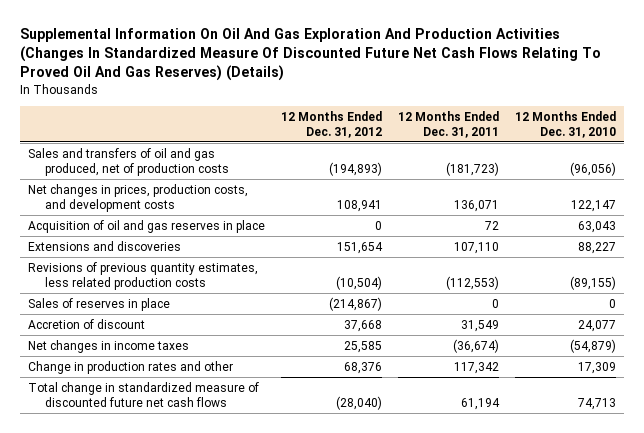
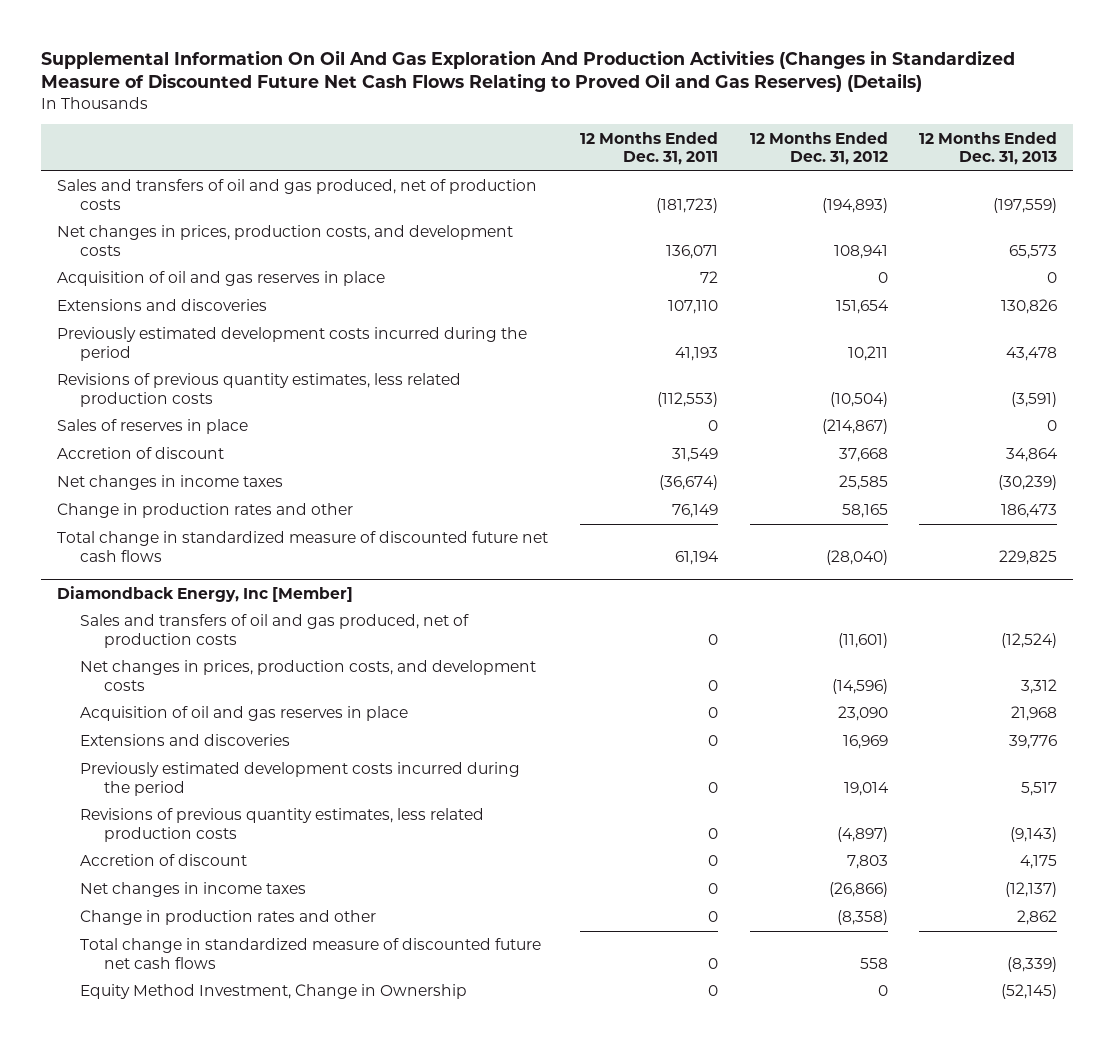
- Supplemental Information On Oil And Gas Exploration And Production Activities (Changes In Standardized Measure Of Discounted Future Net Cash Flows Relating To Proved Oil And Gas Reserves) (Details)
+ Supplemental Information On Oil And Gas Exploration And Production Activities (Changes in Standardized Measure of Discounted Future Net Cash Flows Relating to Proved Oil and Gas Reserves) (Details)
- | 12 Months Ended Dec. 31, 2012 | 12 Months Ended Dec. 31, 2011 | 12 Months Ended Dec. 31, 2010
+ | 12 Months Ended Dec. 31, 2011 | 12 Months Ended Dec. 31, 2012 | 12 Months Ended Dec. 31, 2013
+ Previously estimated development costs incurred during the period | 41,193 | 10,211 | 43,478
- Change in production rates and other | 68,376 | 117,342 | 17,309
+ Change in production rates and other | 76,149 | 58,165 | 186,473
+ Diamondback Energy, Inc [Member]
+ Sales and transfers of oil and gas produced, net of production costs | 0 | (11,601) | (12,524)
+ Net changes in prices, production costs, and development costs | 0 | (14,596) | 3,312
+ Acquisition of oil and gas reserves in place | 0 | 23,090 | 21,968
+ Extensions and discoveries | 0 | 16,969 | 39,776
+ Previously estimated development costs incurred during the period | 0 | 19,014 | 5,517
+ Revisions of previous quantity estimates, less related production costs | 0 | (4,897) | (9,143)
+ Accretion of discount | 0 | 7,803 | 4,175
+ Net changes in income taxes | 0 | (26,866) | (12,137)
+ Change in production rates and other | 0 | (8,358) | 2,862
+ Total change in standardized measure of discounted future net cash flows | 0 | 558 | (8,339)
+ Equity Method Investment, Change in Ownership | 0 | 0 | (52,145)

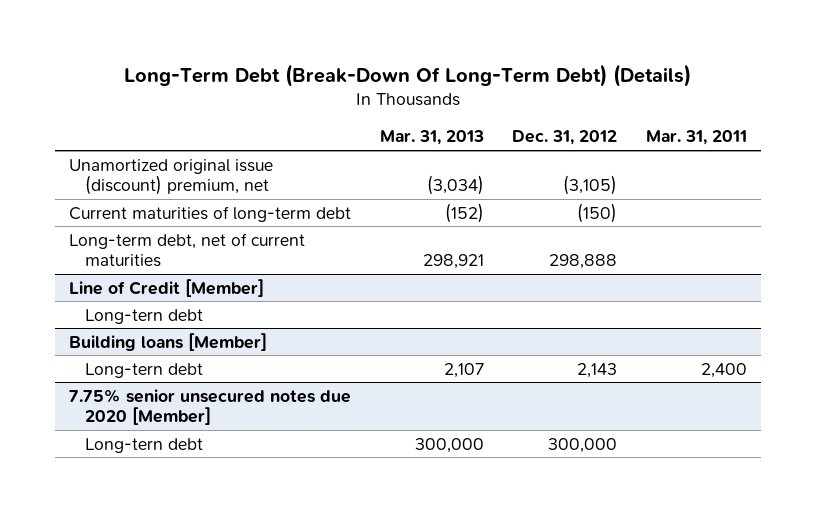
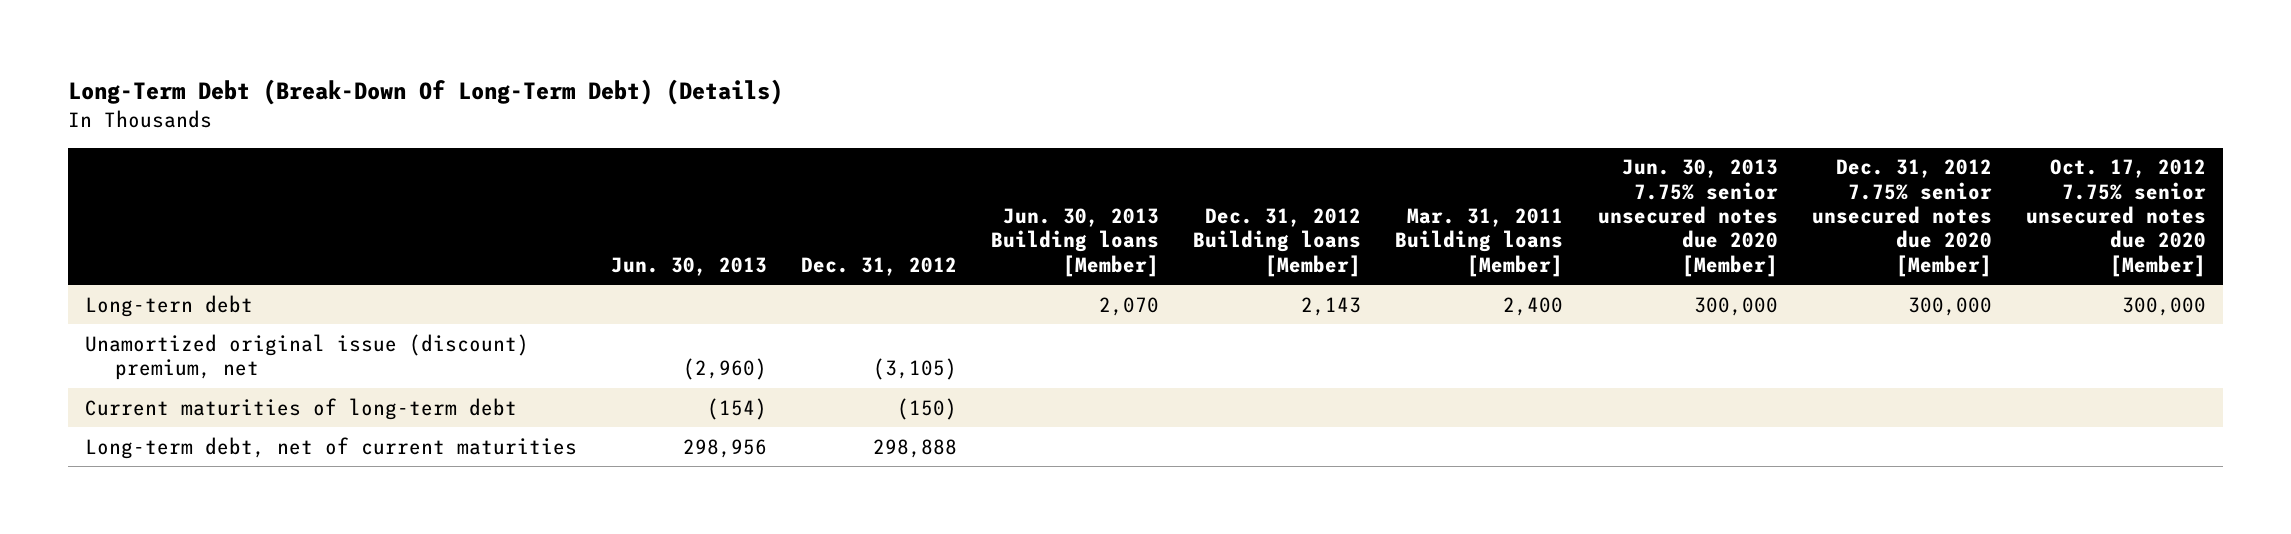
- | Mar. 31, 2013 | Dec. 31, 2012 | Mar. 31, 2011
+ | Jun. 30, 2013 | Dec. 31, 2012 | Jun. 30, 2013 Building loans [Member] | Dec. 31, 2012 Building loans [Member] | Mar. 31, 2011 Building loans [Member] | Jun. 30, 2013 7.75% senior unsecured notes due 2020 [Member] | Dec. 31, 2012 7.75% senior unsecured notes due 2020 [Member] | Oct. 17, 2012 7.75% senior unsecured notes due 2020 [Member]
+ Long-tern debt | | | 2,070 | 2,143 | 2,400 | 300,000 | 300,000 | 300,000
- Line of Credit [Member]
- Long-tern debt
- Building loans [Member]
- Long-tern debt | 2,107 | 2,143 | 2,400
- 7.75% senior unsecured notes due 2020 [Member]
- Long-tern debt | 300,000 | 300,000 |

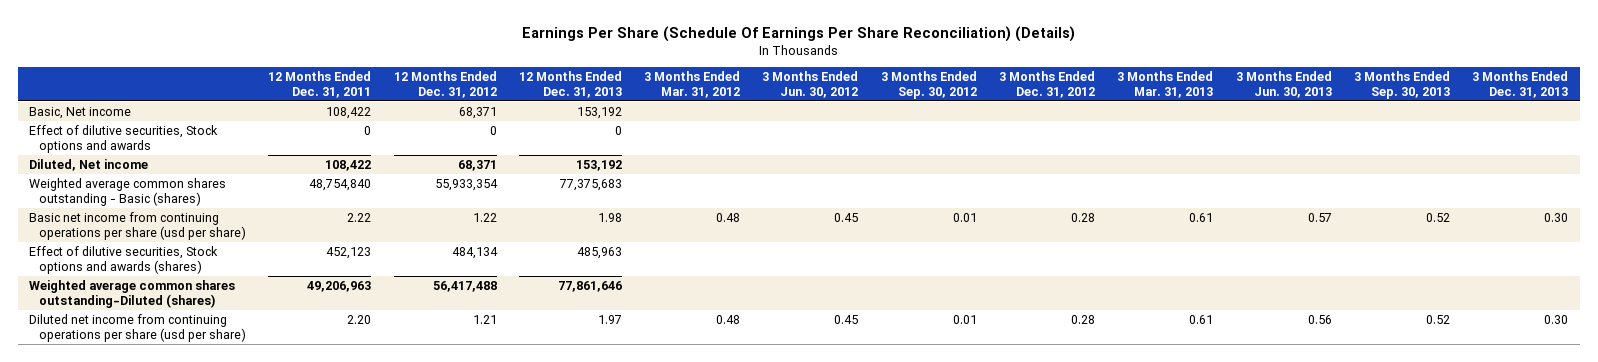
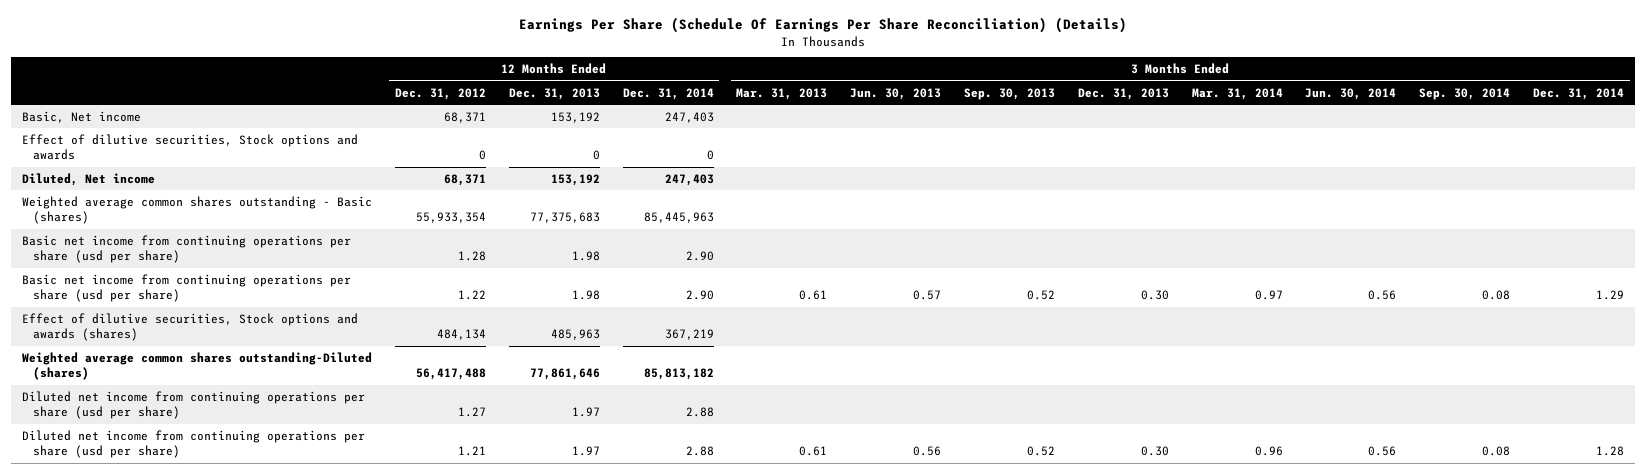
- | 12 Months Ended Dec. 31, 2011 | 12 Months Ended Dec. 31, 2012 | 12 Months Ended Dec. 31, 2013 | 3 Months Ended Mar. 31, 2012 | 3 Months Ended Jun. 30, 2012 | 3 Months Ended Sep. 30, 2012 | 3 Months Ended Dec. 31, 2012 | 3 Months Ended Mar. 31, 2013 | 3 Months Ended Jun. 30, 2013 | 3 Months Ended Sep. 30, 2013 | 3 Months Ended Dec. 31, 2013
+ | 12 Months Ended Dec. 31, 2012 | 12 Months Ended Dec. 31, 2013 | 12 Months Ended Dec. 31, 2014 | 3 Months Ended Mar. 31, 2013 | 3 Months Ended Jun. 30, 2013 | 3 Months Ended Sep. 30, 2013 | 3 Months Ended Dec. 31, 2013 | 3 Months Ended Mar. 31, 2014 | 3 Months Ended Jun. 30, 2014 | 3 Months Ended Sep. 30, 2014 | 3 Months Ended Dec. 31, 2014
+ Basic net income from continuing operations per share (usd per share) | 1.28 | 1.98 | 2.90 | | | | | | | |
+ Diluted net income from continuing operations per share (usd per share) | 1.27 | 1.97 | 2.88 | | | | | | | |

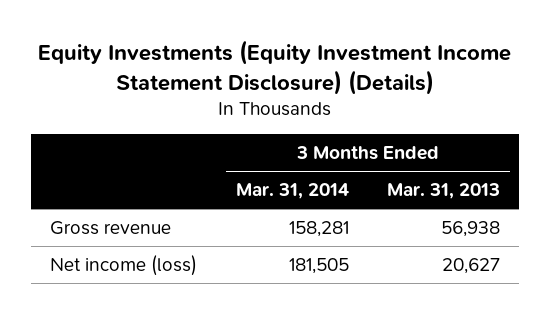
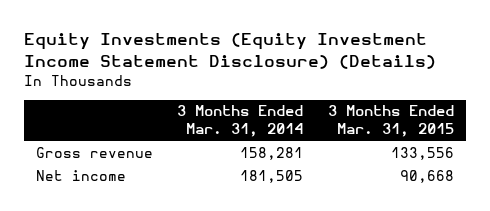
- | 3 Months Ended Mar. 31, 2014 | 3 Months Ended Mar. 31, 2013
+ | 3 Months Ended Mar. 31, 2014 | 3 Months Ended Mar. 31, 2015
- Net income (loss) | 181,505 | 20,627
+ Net income | 181,505 | 90,668

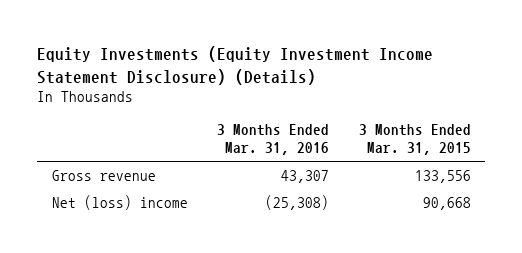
- | 3 Months Ended Mar. 31, 2014 | 3 Months Ended Mar. 31, 2015
+ | 3 Months Ended Mar. 31, 2016 | 3 Months Ended Mar. 31, 2015
- Net income | 181,505 | 90,668
+ Net (loss) income | (25,308) | 90,668

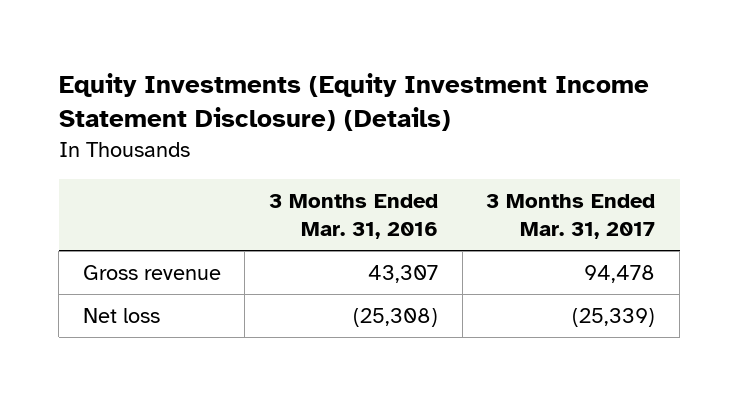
- | 3 Months Ended Mar. 31, 2016 | 3 Months Ended Mar. 31, 2015
+ | 3 Months Ended Mar. 31, 2016 | 3 Months Ended Mar. 31, 2017
- Net (loss) income | (25,308) | 90,668
+ Net loss | (25,308) | (25,339)

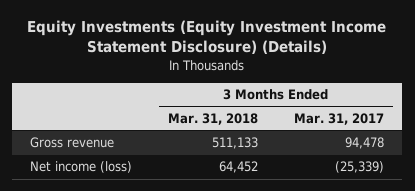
- | 3 Months Ended Mar. 31, 2016 | 3 Months Ended Mar. 31, 2017
+ | 3 Months Ended Mar. 31, 2018 | 3 Months Ended Mar. 31, 2017
- Net loss | (25,308) | (25,339)
+ Net income (loss) | 64,452 | (25,339)

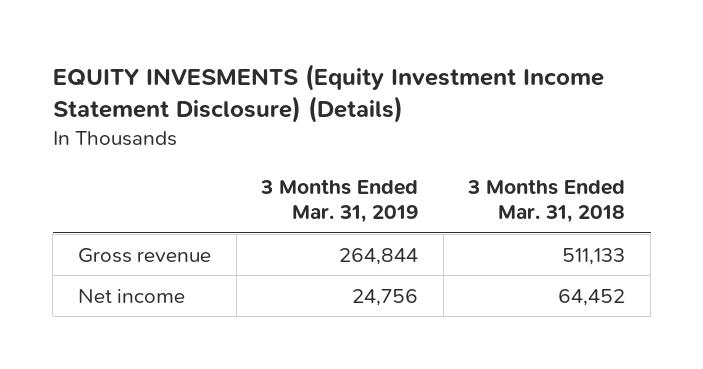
- Equity Investments (Equity Investment Income Statement Disclosure) (Details)
+ EQUITY INVESMENTS (Equity Investment Income Statement Disclosure) (Details)
- | 3 Months Ended Mar. 31, 2018 | 3 Months Ended Mar. 31, 2017
+ | 3 Months Ended Mar. 31, 2019 | 3 Months Ended Mar. 31, 2018
- Net income (loss) | 64,452 | (25,339)
+ Net income | 24,756 | 64,452

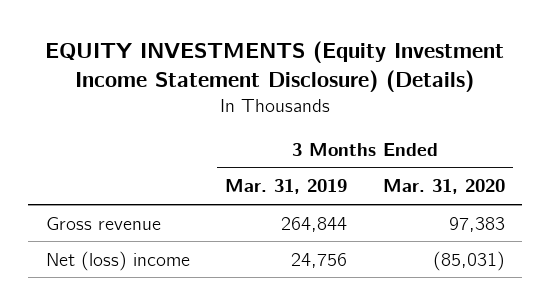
- EQUITY INVESMENTS (Equity Investment Income Statement Disclosure) (Details)
+ EQUITY INVESTMENTS (Equity Investment Income Statement Disclosure) (Details)
- | 3 Months Ended Mar. 31, 2019 | 3 Months Ended Mar. 31, 2018
+ | 3 Months Ended Mar. 31, 2019 | 3 Months Ended Mar. 31, 2020
- Net income | 24,756 | 64,452
+ Net (loss) income | 24,756 | (85,031)

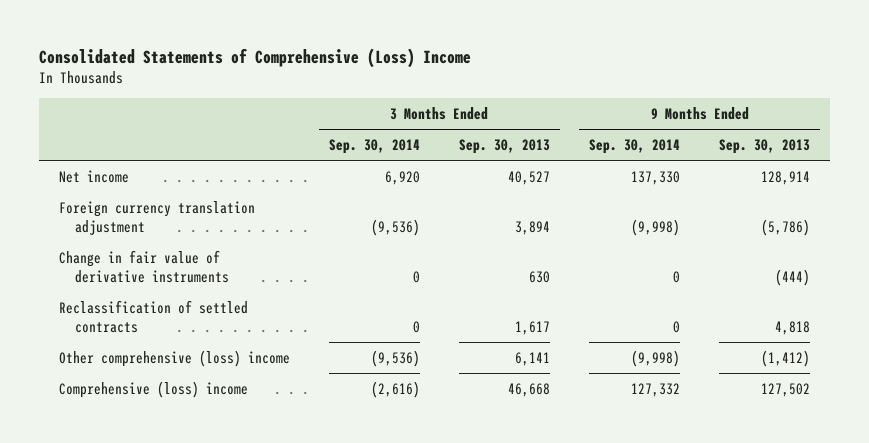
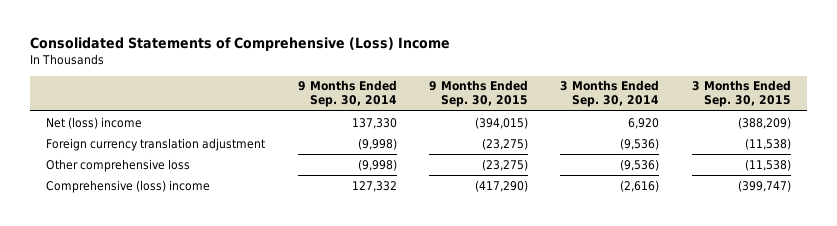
- | 3 Months Ended Sep. 30, 2014 | 3 Months Ended Sep. 30, 2013 | 9 Months Ended Sep. 30, 2014 | 9 Months Ended Sep. 30, 2013
+ | 9 Months Ended Sep. 30, 2014 | 9 Months Ended Sep. 30, 2015 | 3 Months Ended Sep. 30, 2014 | 3 Months Ended Sep. 30, 2015
- Net income | 6,920 | 40,527 | 137,330 | 128,914
+ Net (loss) income | 137,330 | (394,015) | 6,920 | (388,209)
- Change in fair value of derivative instruments | 0 | 630 | 0 | (444)
- Reclassification of settled contracts | 0 | 1,617 | 0 | 4,818
- Other comprehensive (loss) income | (9,536) | 6,141 | (9,998) | (1,412)
+ Other comprehensive loss | (9,998) | (23,275) | (9,536) | (11,538)

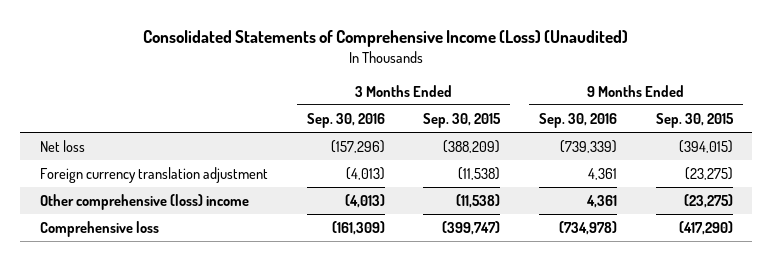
- Consolidated Statements of Comprehensive (Loss) Income
+ Consolidated Statements of Comprehensive Income (Loss) (Unaudited)
- | 9 Months Ended Sep. 30, 2014 | 9 Months Ended Sep. 30, 2015 | 3 Months Ended Sep. 30, 2014 | 3 Months Ended Sep. 30, 2015
+ | 3 Months Ended Sep. 30, 2016 | 3 Months Ended Sep. 30, 2015 | 9 Months Ended Sep. 30, 2016 | 9 Months Ended Sep. 30, 2015
- Net (loss) income | 137,330 | (394,015) | 6,920 | (388,209)
+ Net loss | (157,296) | (388,209) | (739,339) | (394,015)
- Other comprehensive loss | (9,998) | (23,275) | (9,536) | (11,538)
- Comprehensive (loss) income | 127,332 | (417,290) | (2,616) | (399,747)
+ Other comprehensive (loss) income | (4,013) | (11,538) | 4,361 | (23,275)
+ Comprehensive loss | (161,309) | (399,747) | (734,978) | (417,290)

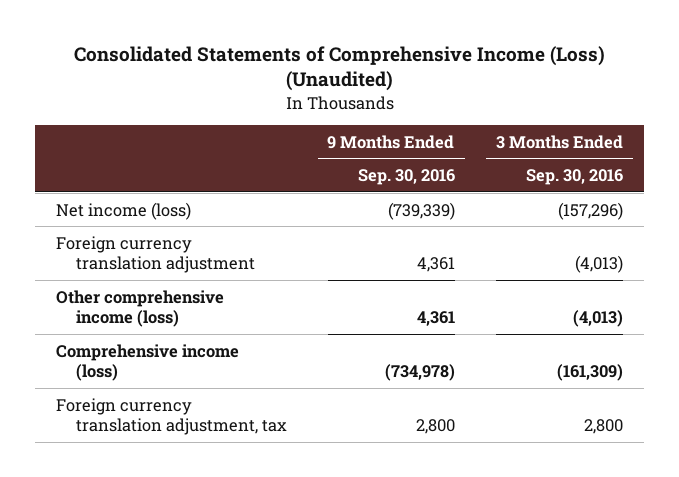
- | 3 Months Ended Sep. 30, 2016 | 3 Months Ended Sep. 30, 2015 | 9 Months Ended Sep. 30, 2016 | 9 Months Ended Sep. 30, 2015
+ | 9 Months Ended Sep. 30, 2016 | 3 Months Ended Sep. 30, 2016
- Net loss | (157,296) | (388,209) | (739,339) | (394,015)
+ Net income (loss) | (739,339) | (157,296)
- Other comprehensive (loss) income | (4,013) | (11,538) | 4,361 | (23,275)
- Comprehensive loss | (161,309) | (399,747) | (734,978) | (417,290)
+ Other comprehensive income (loss) | 4,361 | (4,013)
+ Comprehensive income (loss) | (734,978) | (161,309)
+ Foreign currency translation adjustment, tax | 2,800 | 2,800

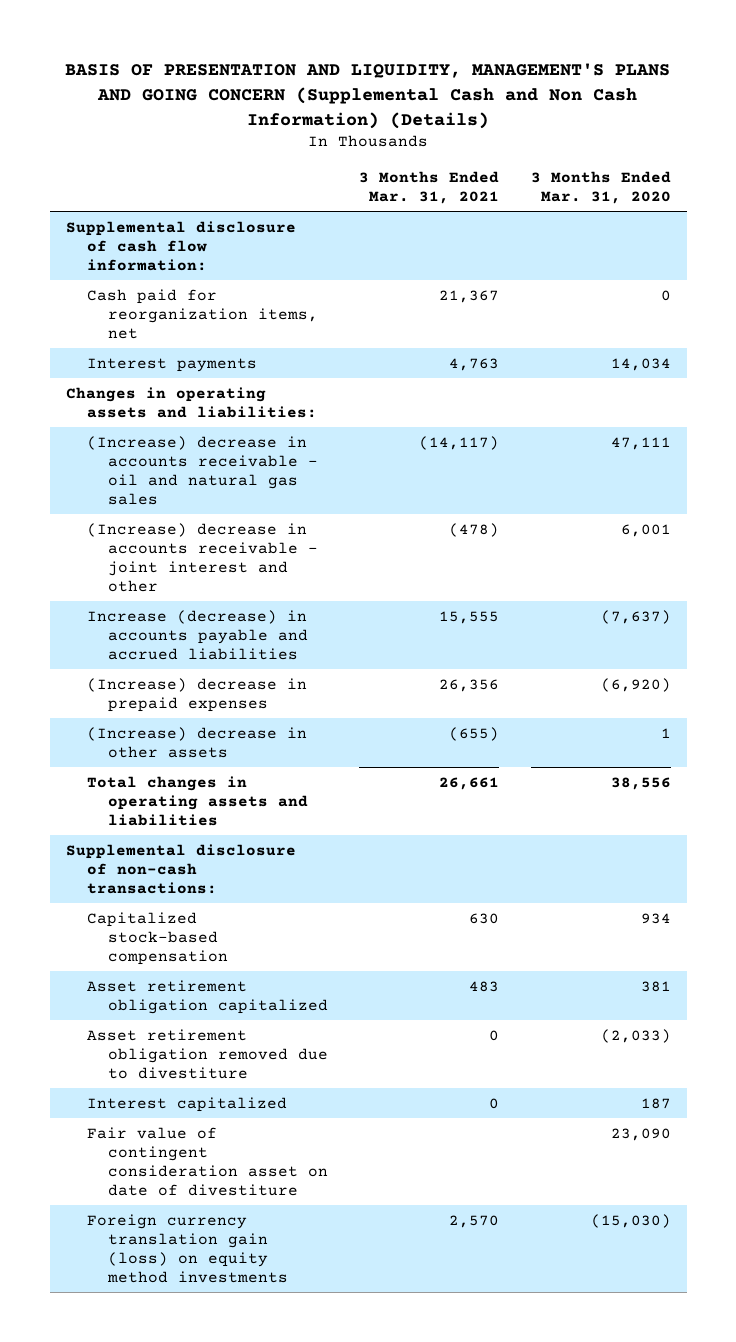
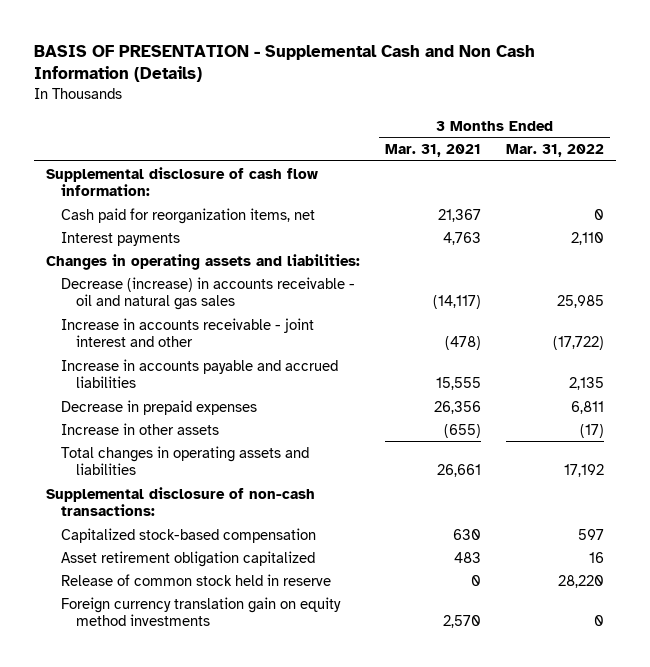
- BASIS OF PRESENTATION AND LIQUIDITY, MANAGEMENT'S PLANS AND GOING CONCERN (Supplemental Cash and Non Cash Information) (Details)
+ BASIS OF PRESENTATION - Supplemental Cash and Non Cash Information (Details)
- | 3 Months Ended Mar. 31, 2021 | 3 Months Ended Mar. 31, 2020
+ | 3 Months Ended Mar. 31, 2021 | 3 Months Ended Mar. 31, 2022
- (Increase) decrease in accounts receivable - oil and natural gas sales | (14,117) | 47,111
- (Increase) decrease in accounts receivable - joint interest and other | (478) | 6,001
- Increase (decrease) in accounts payable and accrued liabilities | 15,555 | (7,637)
- (Increase) decrease in prepaid expenses | 26,356 | (6,920)
- (Increase) decrease in other assets | (655) | 1
+ Decrease (increase) in accounts receivable - oil and natural gas sales | (14,117) | 25,985
+ Increase in accounts receivable - joint interest and other | (478) | (17,722)
+ Increase in accounts payable and accrued liabilities | 15,555 | 2,135
+ Decrease in prepaid expenses | 26,356 | 6,811
+ Increase in other assets | (655) | (17)
- Asset retirement obligation removed due to divestiture | 0 | (2,033)
- Interest capitalized | 0 | 187
- Fair value of contingent consideration asset on date of divestiture | | 23,090
- Foreign currency translation gain (loss) on equity method investments | 2,570 | (15,030)
+ Release of common stock held in reserve | 0 | 28,220
+ Foreign currency translation gain on equity method investments | 2,570 | 0

